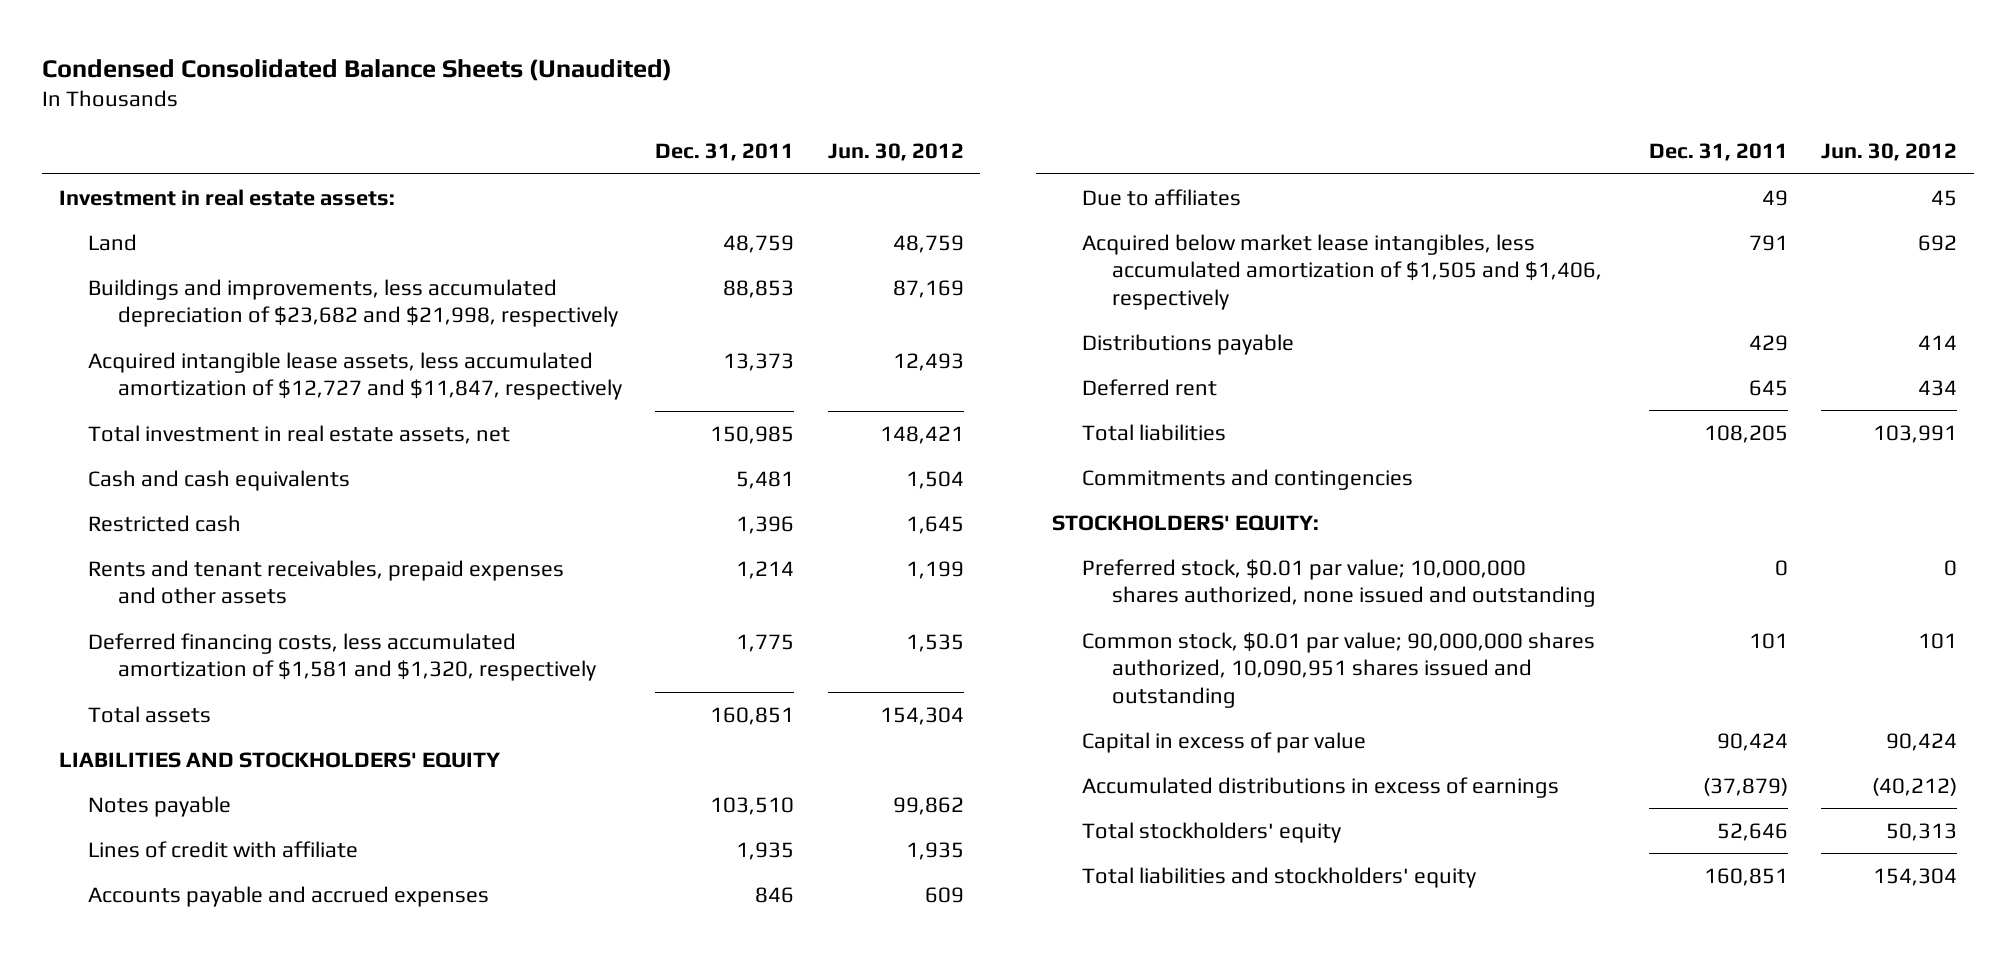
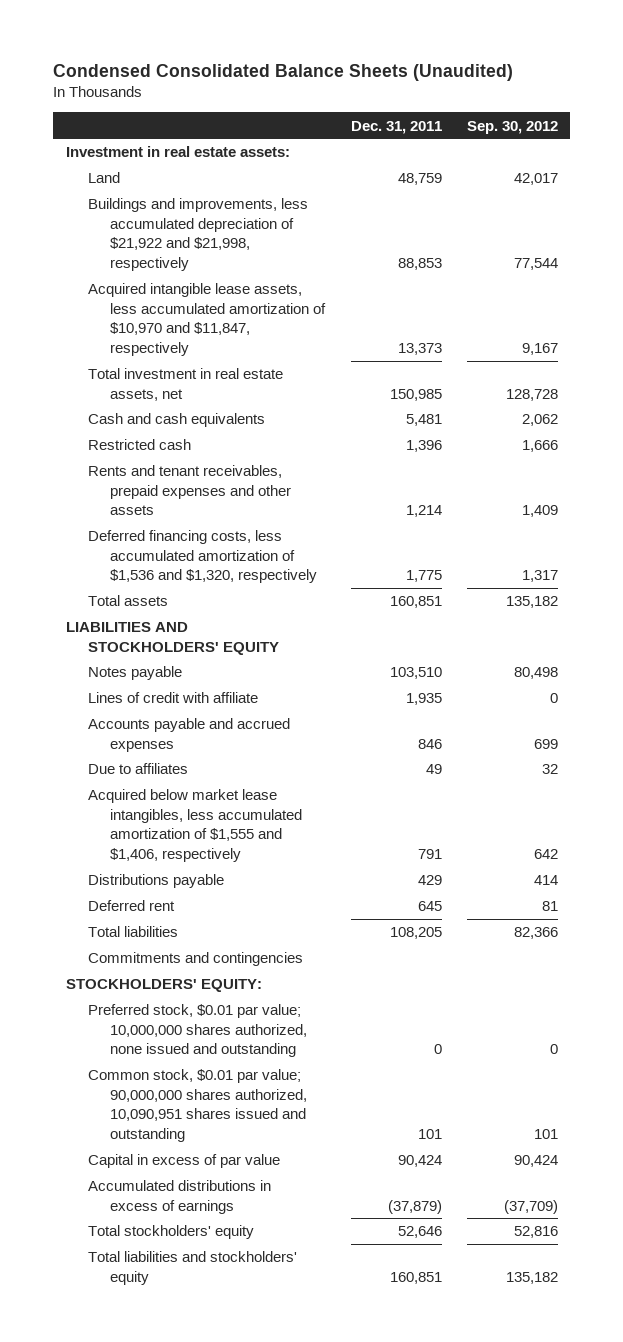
- | Dec. 31, 2011 | Jun. 30, 2012
+ | Dec. 31, 2011 | Sep. 30, 2012
- Buildings and improvements, less accumulated depreciation of $23,682 and $21,998, respectively | 88,853 | 87,169
- Acquired intangible lease assets, less accumulated amortization of $12,727 and $11,847, respectively | 13,373 | 12,493
+ Buildings and improvements, less accumulated depreciation of $21,922 and $21,998, respectively | 88,853 | 77,544
+ Acquired intangible lease assets, less accumulated amortization of $10,970 and $11,847, respectively | 13,373 | 9,167
- Deferred financing costs, less accumulated amortization of $1,581 and $1,320, respectively | 1,775 | 1,535
+ Deferred financing costs, less accumulated amortization of $1,536 and $1,320, respectively | 1,775 | 1,317
- Acquired below market lease intangibles, less accumulated amortization of $1,505 and $1,406, respectively | 791 | 692
+ Acquired below market lease intangibles, less accumulated amortization of $1,555 and $1,406, respectively | 791 | 642

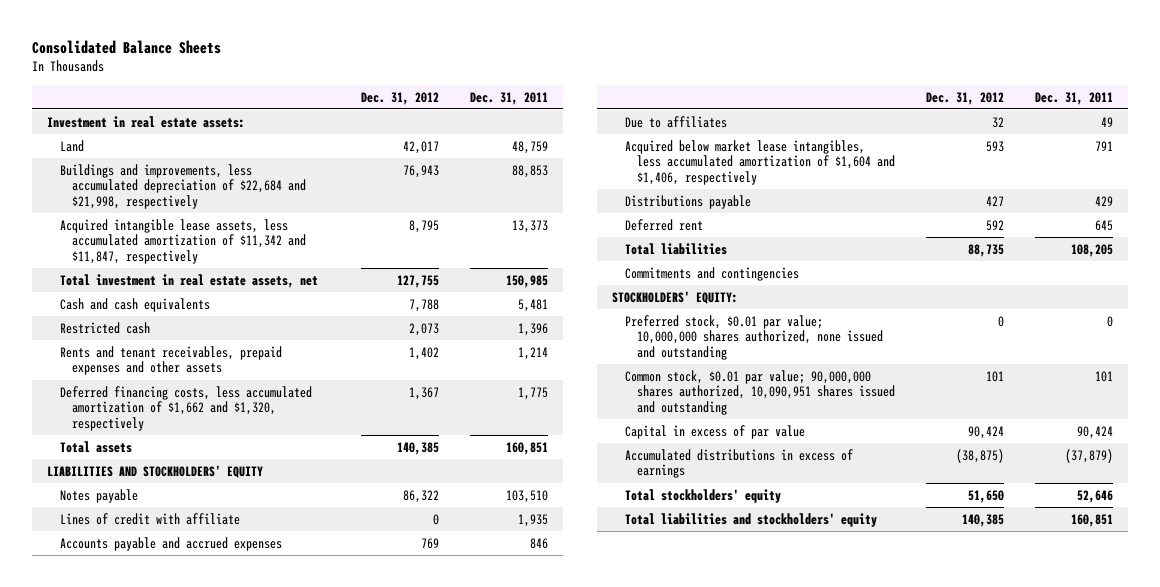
- Condensed Consolidated Balance Sheets (Unaudited)
+ Consolidated Balance Sheets
- | Dec. 31, 2011 | Sep. 30, 2012
+ | Dec. 31, 2012 | Dec. 31, 2011
- Buildings and improvements, less accumulated depreciation of $21,922 and $21,998, respectively | 88,853 | 77,544
- Acquired intangible lease assets, less accumulated amortization of $10,970 and $11,847, respectively | 13,373 | 9,167
+ Buildings and improvements, less accumulated depreciation of $22,684 and $21,998, respectively | 76,943 | 88,853
+ Acquired intangible lease assets, less accumulated amortization of $11,342 and $11,847, respectively | 8,795 | 13,373
- Deferred financing costs, less accumulated amortization of $1,536 and $1,320, respectively | 1,775 | 1,317
+ Deferred financing costs, less accumulated amortization of $1,662 and $1,320, respectively | 1,367 | 1,775
- Acquired below market lease intangibles, less accumulated amortization of $1,555 and $1,406, respectively | 791 | 642
+ Acquired below market lease intangibles, less accumulated amortization of $1,604 and $1,406, respectively | 593 | 791

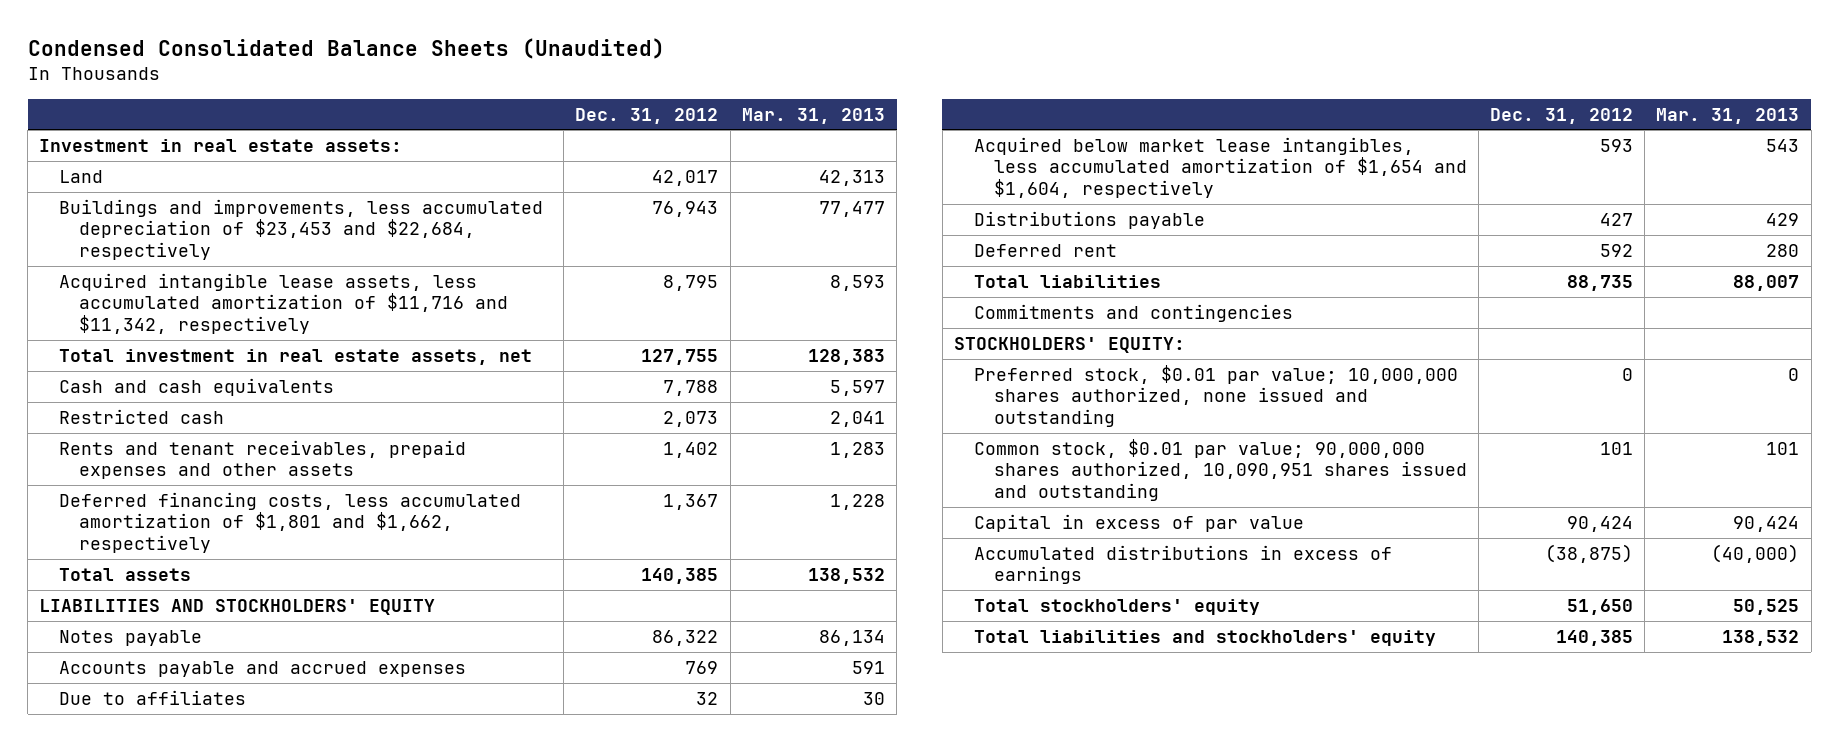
- Consolidated Balance Sheets
+ Condensed Consolidated Balance Sheets (Unaudited)
- | Dec. 31, 2012 | Dec. 31, 2011
+ | Dec. 31, 2012 | Mar. 31, 2013
- Buildings and improvements, less accumulated depreciation of $22,684 and $21,998, respectively | 76,943 | 88,853
- Acquired intangible lease assets, less accumulated amortization of $11,342 and $11,847, respectively | 8,795 | 13,373
+ Buildings and improvements, less accumulated depreciation of $23,453 and $22,684, respectively | 76,943 | 77,477
+ Acquired intangible lease assets, less accumulated amortization of $11,716 and $11,342, respectively | 8,795 | 8,593
- Deferred financing costs, less accumulated amortization of $1,662 and $1,320, respectively | 1,367 | 1,775
+ Deferred financing costs, less accumulated amortization of $1,801 and $1,662, respectively | 1,367 | 1,228
- Lines of credit with affiliate | 0 | 1,935
- Acquired below market lease intangibles, less accumulated amortization of $1,604 and $1,406, respectively | 593 | 791
+ Acquired below market lease intangibles, less accumulated amortization of $1,654 and $1,604, respectively | 593 | 543

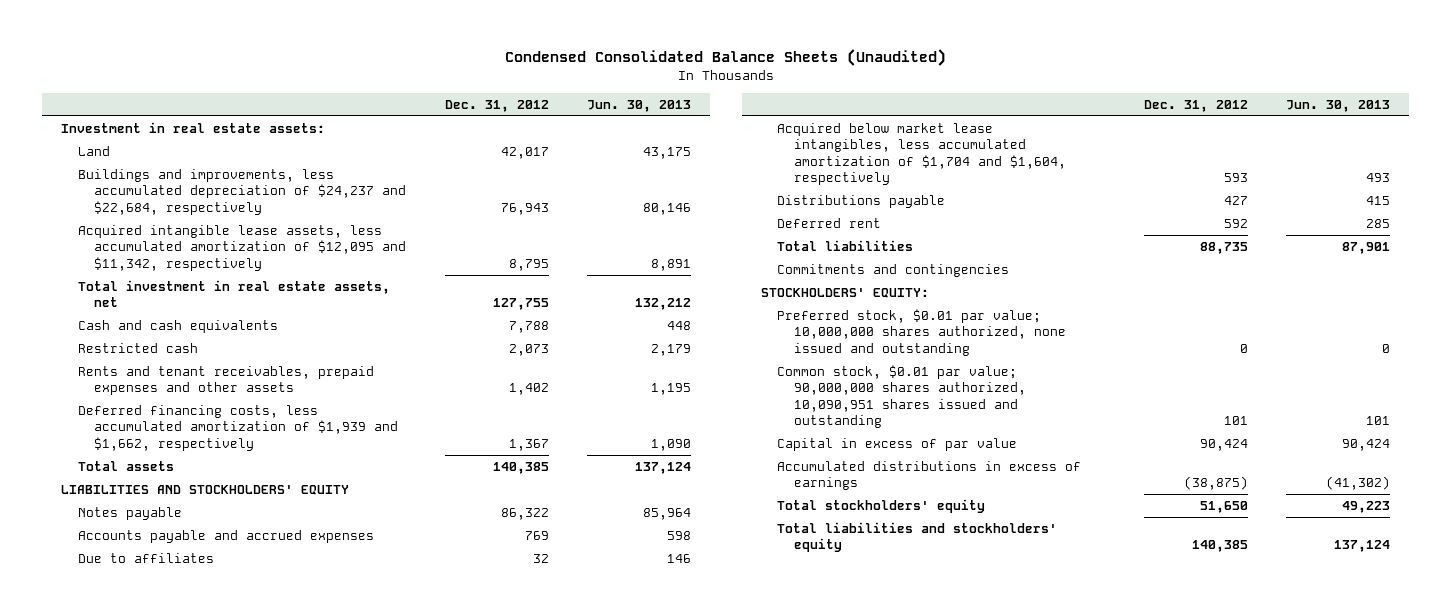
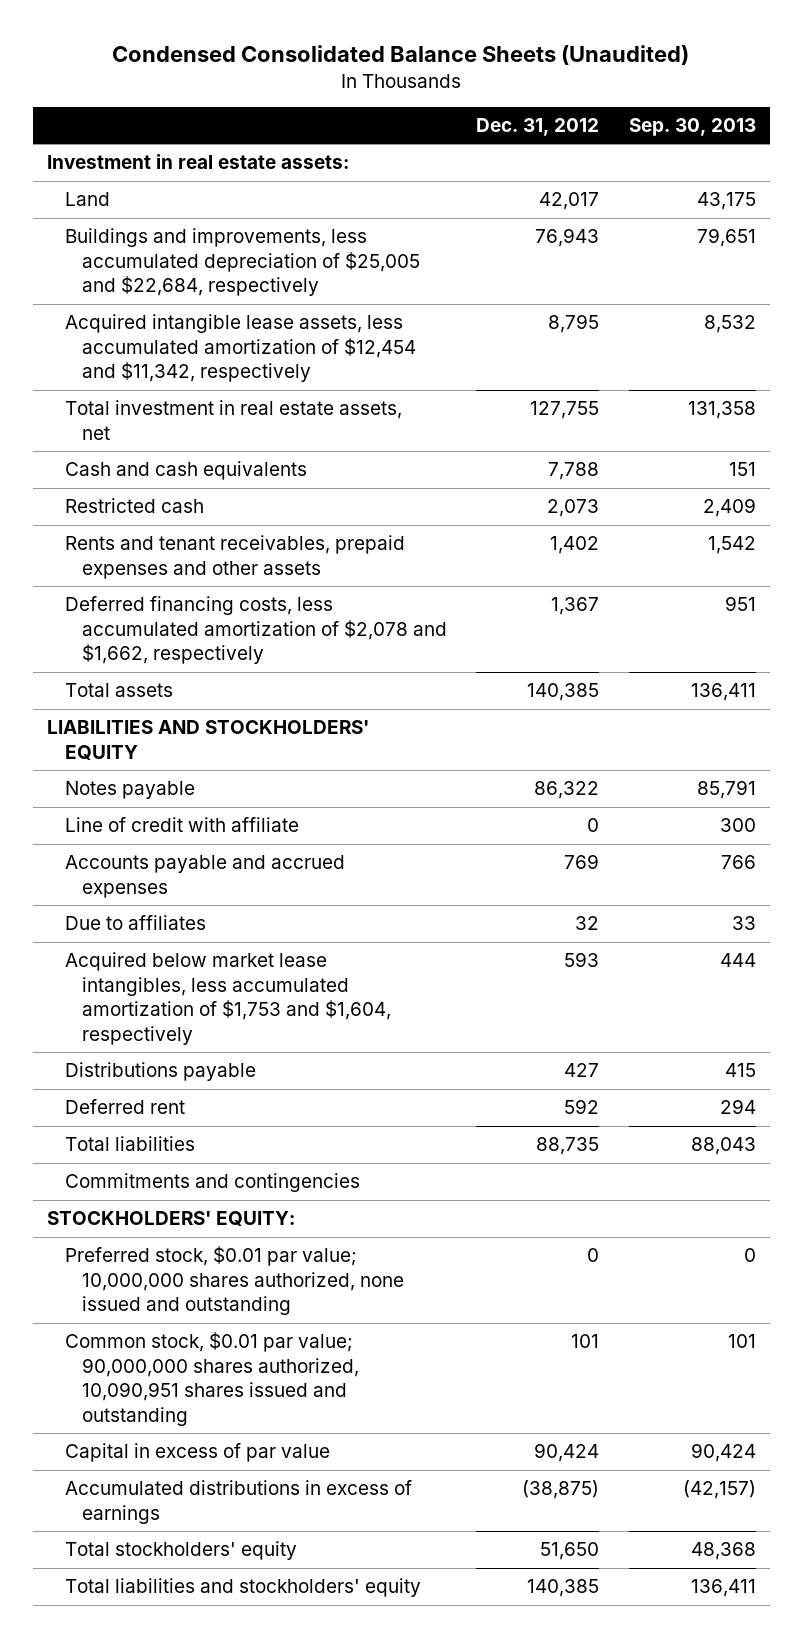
- | Dec. 31, 2012 | Jun. 30, 2013
+ | Dec. 31, 2012 | Sep. 30, 2013
- Buildings and improvements, less accumulated depreciation of $24,237 and $22,684, respectively | 76,943 | 80,146
- Acquired intangible lease assets, less accumulated amortization of $12,095 and $11,342, respectively | 8,795 | 8,891
+ Buildings and improvements, less accumulated depreciation of $25,005 and $22,684, respectively | 76,943 | 79,651
+ Acquired intangible lease assets, less accumulated amortization of $12,454 and $11,342, respectively | 8,795 | 8,532
- Deferred financing costs, less accumulated amortization of $1,939 and $1,662, respectively | 1,367 | 1,090
+ Deferred financing costs, less accumulated amortization of $2,078 and $1,662, respectively | 1,367 | 951
+ Line of credit with affiliate | 0 | 300
- Acquired below market lease intangibles, less accumulated amortization of $1,704 and $1,604, respectively | 593 | 493
+ Acquired below market lease intangibles, less accumulated amortization of $1,753 and $1,604, respectively | 593 | 444

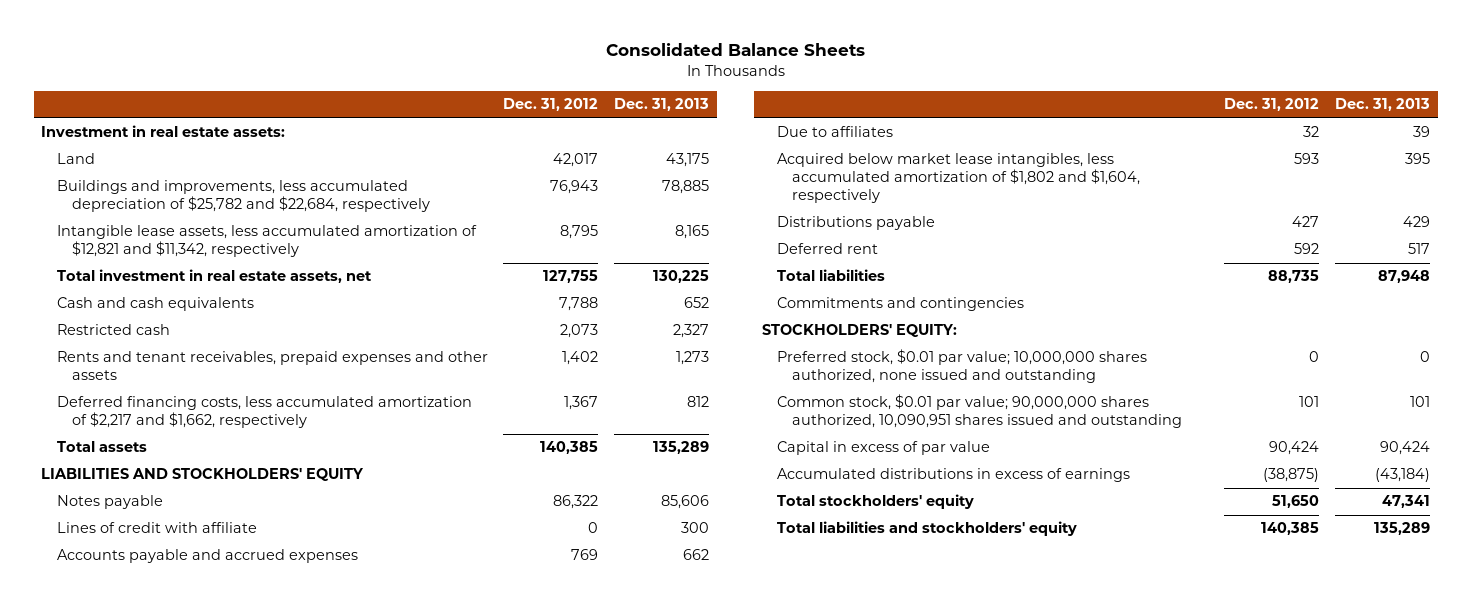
- Condensed Consolidated Balance Sheets (Unaudited)
+ Consolidated Balance Sheets
- | Dec. 31, 2012 | Sep. 30, 2013
+ | Dec. 31, 2012 | Dec. 31, 2013
- Buildings and improvements, less accumulated depreciation of $25,005 and $22,684, respectively | 76,943 | 79,651
- Acquired intangible lease assets, less accumulated amortization of $12,454 and $11,342, respectively | 8,795 | 8,532
+ Buildings and improvements, less accumulated depreciation of $25,782 and $22,684, respectively | 76,943 | 78,885
+ Intangible lease assets, less accumulated amortization of $12,821 and $11,342, respectively | 8,795 | 8,165
- Deferred financing costs, less accumulated amortization of $2,078 and $1,662, respectively | 1,367 | 951
+ Deferred financing costs, less accumulated amortization of $2,217 and $1,662, respectively | 1,367 | 812
- Line of credit with affiliate | 0 | 300
+ Lines of credit with affiliate | 0 | 300
- Acquired below market lease intangibles, less accumulated amortization of $1,753 and $1,604, respectively | 593 | 444
+ Acquired below market lease intangibles, less accumulated amortization of $1,802 and $1,604, respectively | 593 | 395

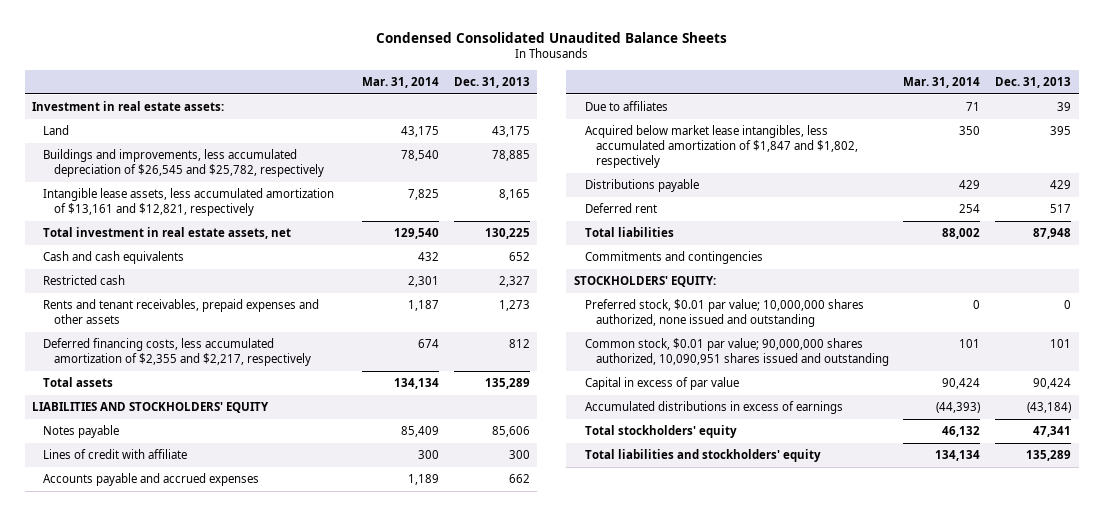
- Consolidated Balance Sheets
+ Condensed Consolidated Unaudited Balance Sheets
- | Dec. 31, 2012 | Dec. 31, 2013
+ | Mar. 31, 2014 | Dec. 31, 2013
- Buildings and improvements, less accumulated depreciation of $25,782 and $22,684, respectively | 76,943 | 78,885
- Intangible lease assets, less accumulated amortization of $12,821 and $11,342, respectively | 8,795 | 8,165
+ Buildings and improvements, less accumulated depreciation of $26,545 and $25,782, respectively | 78,540 | 78,885
+ Intangible lease assets, less accumulated amortization of $13,161 and $12,821, respectively | 7,825 | 8,165
- Deferred financing costs, less accumulated amortization of $2,217 and $1,662, respectively | 1,367 | 812
+ Deferred financing costs, less accumulated amortization of $2,355 and $2,217, respectively | 674 | 812
- Acquired below market lease intangibles, less accumulated amortization of $1,802 and $1,604, respectively | 593 | 395
+ Acquired below market lease intangibles, less accumulated amortization of $1,847 and $1,802, respectively | 350 | 395

